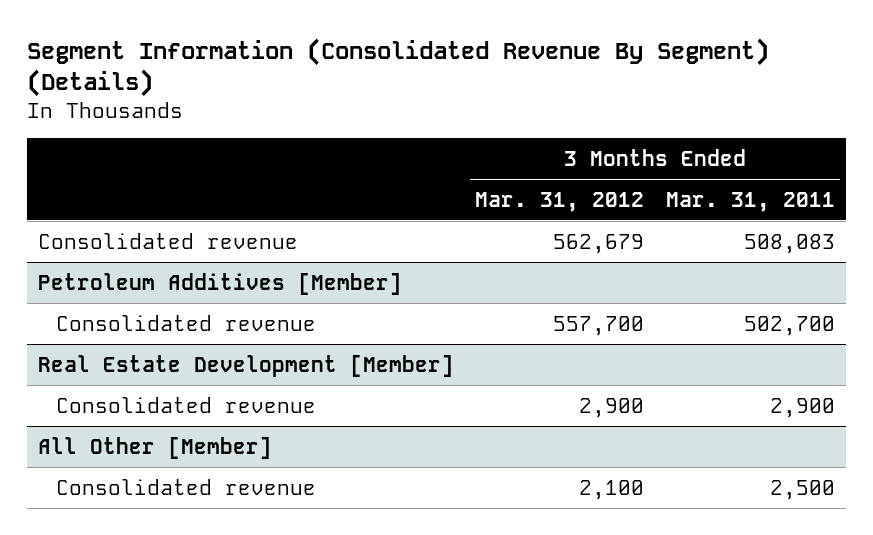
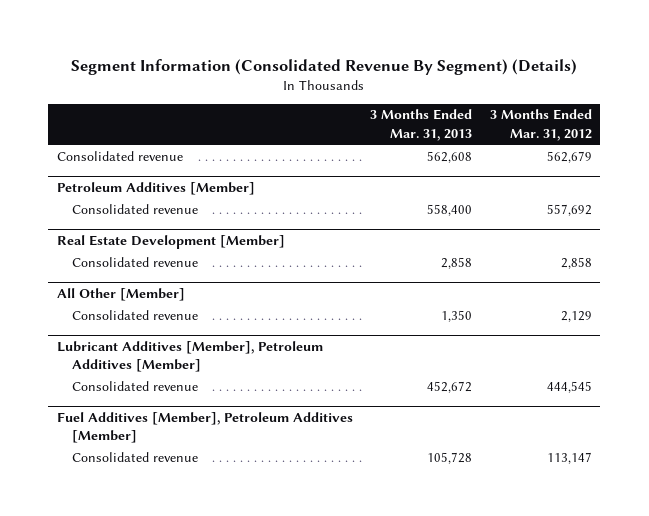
- | 3 Months Ended Mar. 31, 2012 | 3 Months Ended Mar. 31, 2011
+ | 3 Months Ended Mar. 31, 2013 | 3 Months Ended Mar. 31, 2012
@ Petroleum Additives [Member]
- Consolidated revenue | 557,700 | 502,700
+ Consolidated revenue | 558,400 | 557,692
@ Real Estate Development [Member]
- Consolidated revenue | 2,900 | 2,900
+ Consolidated revenue | 2,858 | 2,858
@ All Other [Member]
- Consolidated revenue | 2,100 | 2,500
+ Consolidated revenue | 1,350 | 2,129
+ Lubricant Additives [Member], Petroleum Additives [Member]
+ Consolidated revenue | 452,672 | 444,545
+ Fuel Additives [Member], Petroleum Additives [Member]
+ Consolidated revenue | 105,728 | 113,147

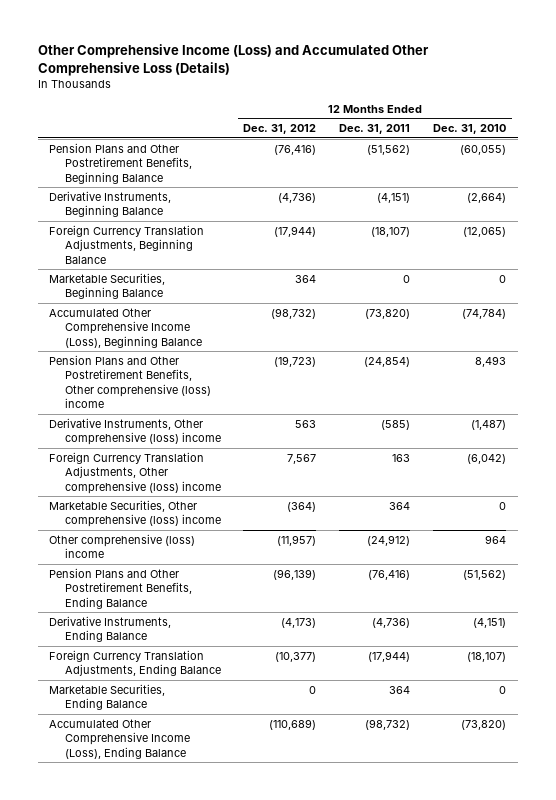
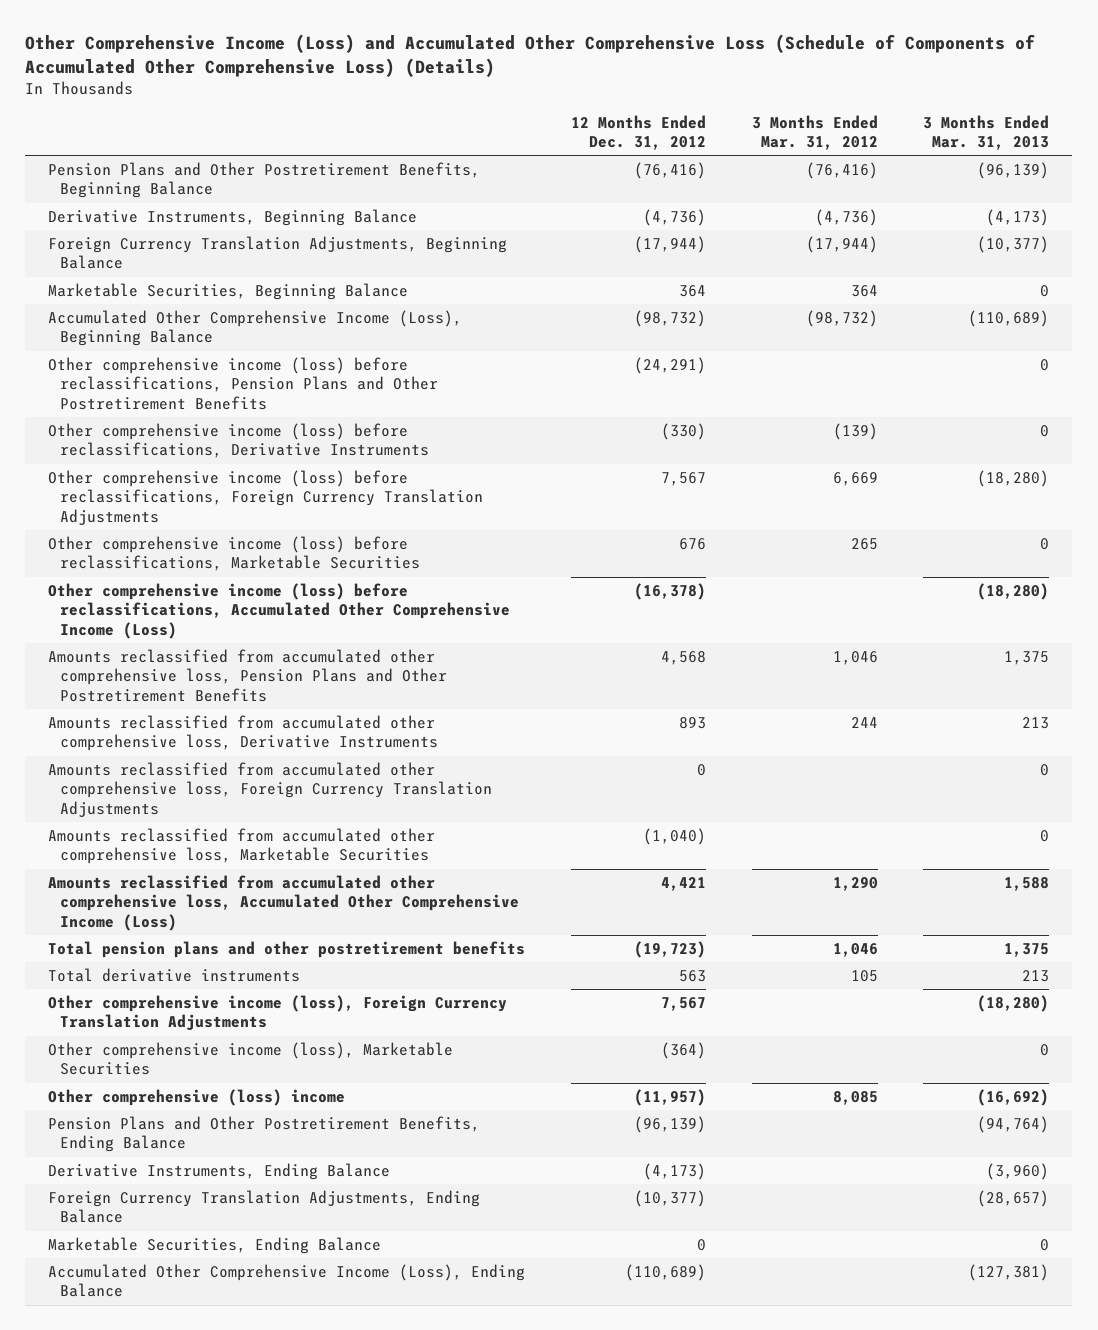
- Other Comprehensive Income (Loss) and Accumulated Other Comprehensive Loss (Details)
+ Other Comprehensive Income (Loss) and Accumulated Other Comprehensive Loss (Schedule of Components of Accumulated Other Comprehensive Loss) (Details)
- | 12 Months Ended Dec. 31, 2012 | 12 Months Ended Dec. 31, 2011 | 12 Months Ended Dec. 31, 2010
+ | 12 Months Ended Dec. 31, 2012 | 3 Months Ended Mar. 31, 2012 | 3 Months Ended Mar. 31, 2013
- Pension Plans and Other Postretirement Benefits, Other comprehensive (loss) income | (19,723) | (24,854) | 8,493
- Derivative Instruments, Other comprehensive (loss) income | 563 | (585) | (1,487)
- Foreign Currency Translation Adjustments, Other comprehensive (loss) income | 7,567 | 163 | (6,042)
- Marketable Securities, Other comprehensive (loss) income | (364) | 364 | 0
+ Other comprehensive income (loss) before reclassifications, Pension Plans and Other Postretirement Benefits | (24,291) | | 0
+ Other comprehensive income (loss) before reclassifications, Derivative Instruments | (330) | (139) | 0
+ Other comprehensive income (loss) before reclassifications, Foreign Currency Translation Adjustments | 7,567 | 6,669 | (18,280)
+ Other comprehensive income (loss) before reclassifications, Marketable Securities | 676 | 265 | 0
+ Other comprehensive income (loss) before reclassifications, Accumulated Other Comprehensive Income (Loss) | (16,378) | | (18,280)
+ Amounts reclassified from accumulated other comprehensive loss, Pension Plans and Other Postretirement Benefits | 4,568 | 1,046 | 1,375
+ Amounts reclassified from accumulated other comprehensive loss, Derivative Instruments | 893 | 244 | 213
+ Amounts reclassified from accumulated other comprehensive loss, Foreign Currency Translation Adjustments | 0 | | 0
+ Amounts reclassified from accumulated other comprehensive loss, Marketable Securities | (1,040) | | 0
+ Amounts reclassified from accumulated other comprehensive loss, Accumulated Other Comprehensive Income (Loss) | 4,421 | 1,290 | 1,588
+ Total pension plans and other postretirement benefits | (19,723) | 1,046 | 1,375
+ Total derivative instruments | 563 | 105 | 213
+ Other comprehensive income (loss), Foreign Currency Translation Adjustments | 7,567 | | (18,280)
+ Other comprehensive income (loss), Marketable Securities | (364) | | 0

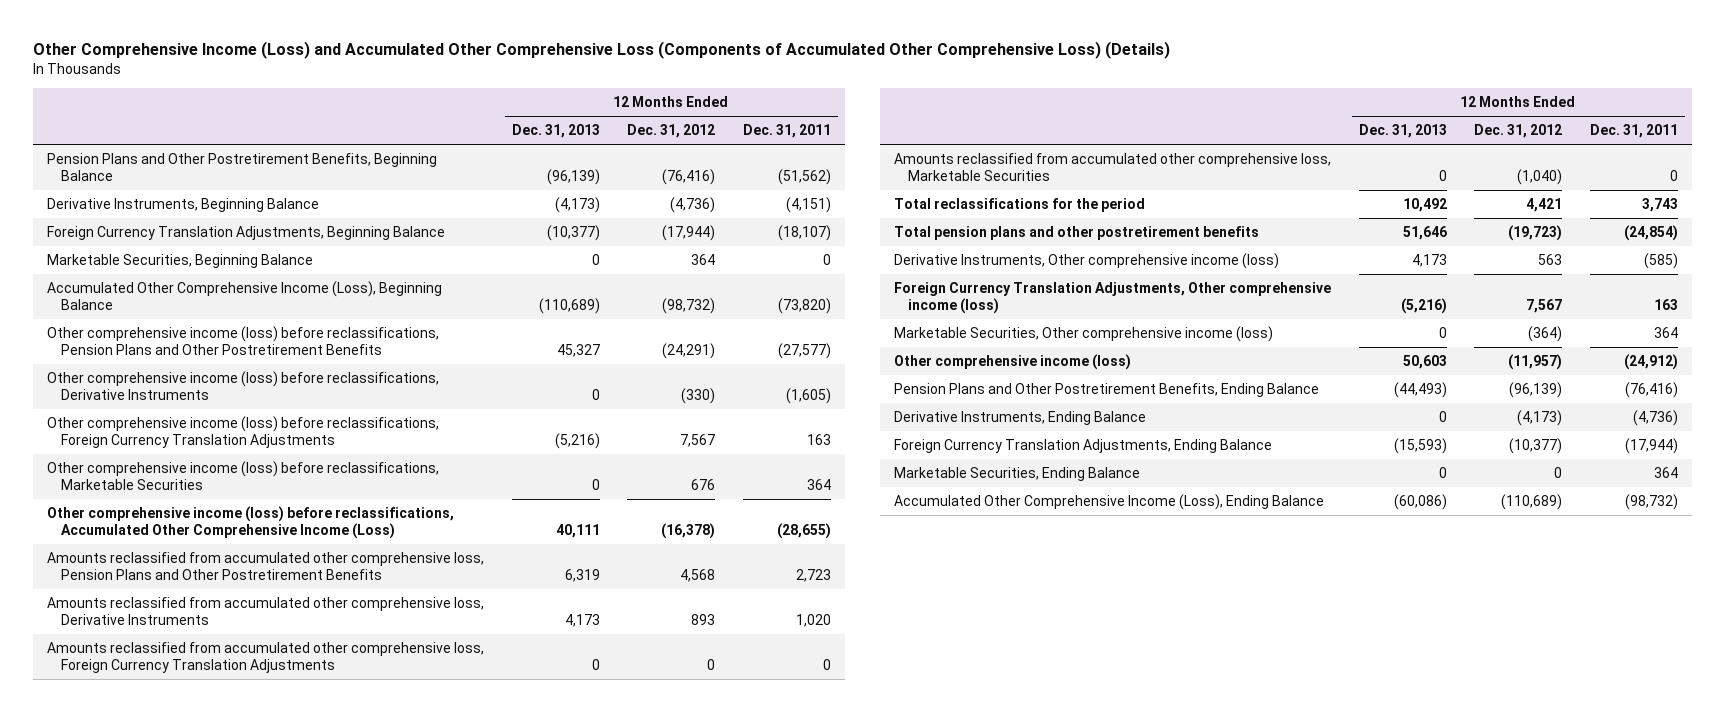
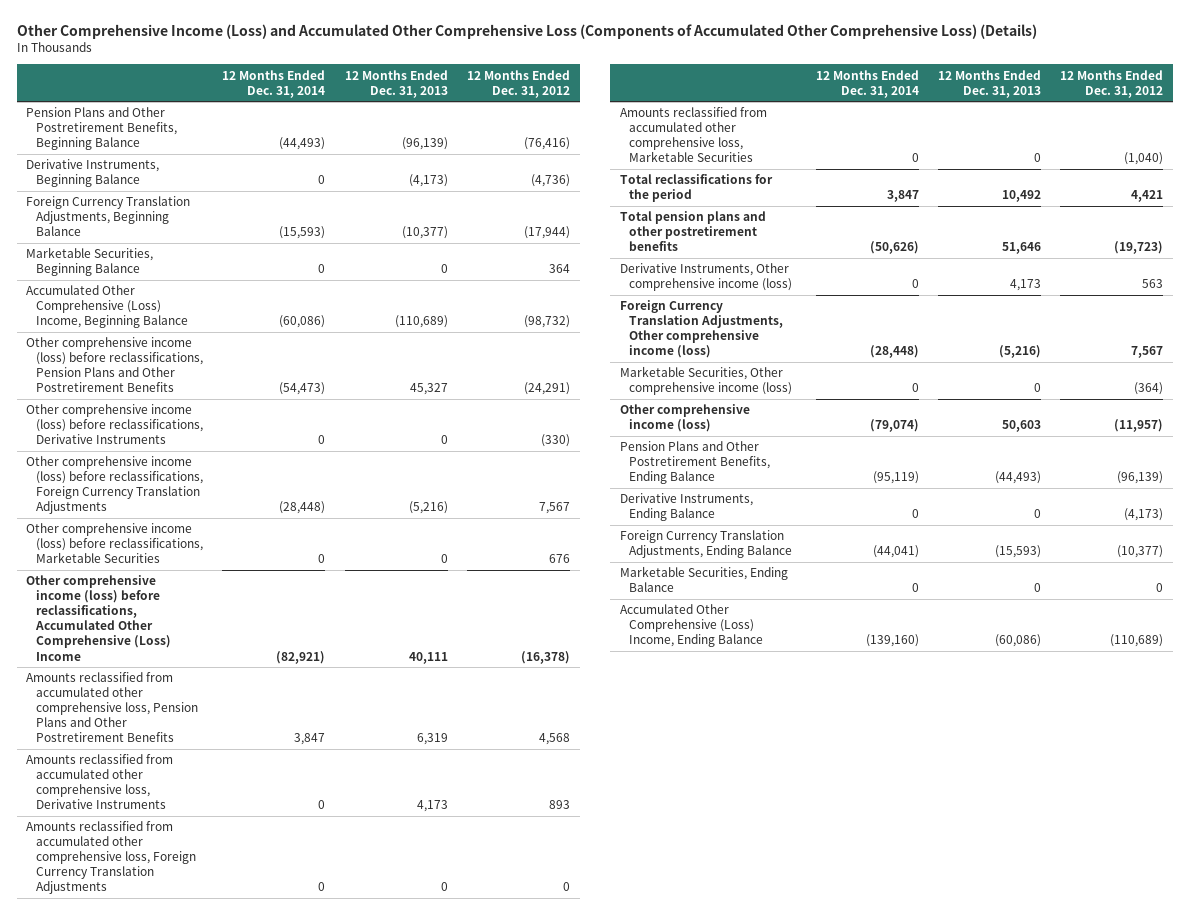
- | 12 Months Ended Dec. 31, 2013 | 12 Months Ended Dec. 31, 2012 | 12 Months Ended Dec. 31, 2011
+ | 12 Months Ended Dec. 31, 2014 | 12 Months Ended Dec. 31, 2013 | 12 Months Ended Dec. 31, 2012
- Accumulated Other Comprehensive Income (Loss), Beginning Balance | (110,689) | (98,732) | (73,820)
+ Accumulated Other Comprehensive (Loss) Income, Beginning Balance | (60,086) | (110,689) | (98,732)
- Other comprehensive income (loss) before reclassifications, Accumulated Other Comprehensive Income (Loss) | 40,111 | (16,378) | (28,655)
+ Other comprehensive income (loss) before reclassifications, Accumulated Other Comprehensive (Loss) Income | (82,921) | 40,111 | (16,378)
- Accumulated Other Comprehensive Income (Loss), Ending Balance | (60,086) | (110,689) | (98,732)
+ Accumulated Other Comprehensive (Loss) Income, Ending Balance | (139,160) | (60,086) | (110,689)

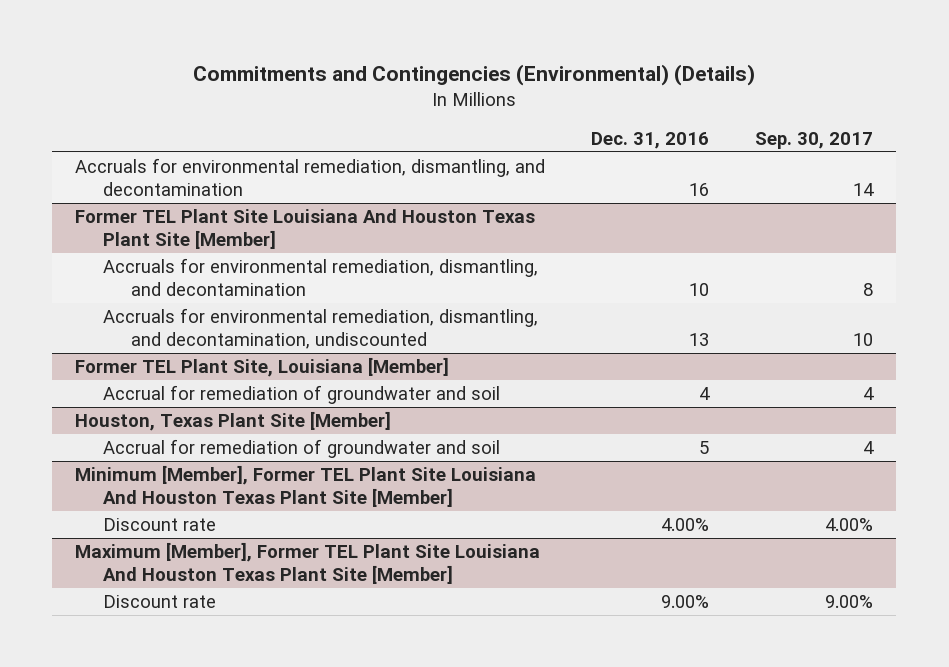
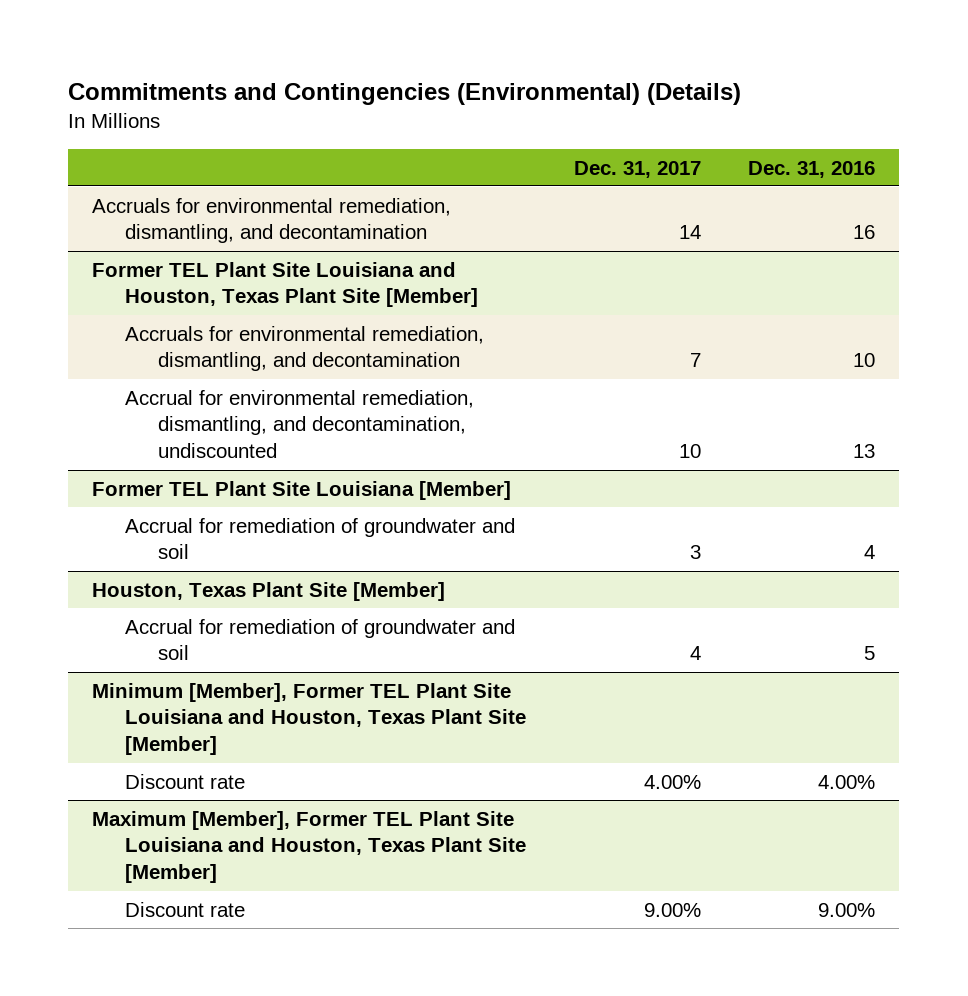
- | Dec. 31, 2016 | Sep. 30, 2017
+ | Dec. 31, 2017 | Dec. 31, 2016
- Former TEL Plant Site Louisiana And Houston Texas Plant Site [Member]
+ Former TEL Plant Site Louisiana and Houston, Texas Plant Site [Member]
- Accruals for environmental remediation, dismantling, and decontamination, undiscounted | 13 | 10
- Former TEL Plant Site, Louisiana [Member]
+ Accrual for environmental remediation, dismantling, and decontamination, undiscounted | 10 | 13
+ Former TEL Plant Site Louisiana [Member]
- Minimum [Member], Former TEL Plant Site Louisiana And Houston Texas Plant Site [Member]
+ Minimum [Member], Former TEL Plant Site Louisiana and Houston, Texas Plant Site [Member]
- Maximum [Member], Former TEL Plant Site Louisiana And Houston Texas Plant Site [Member]
+ Maximum [Member], Former TEL Plant Site Louisiana and Houston, Texas Plant Site [Member]

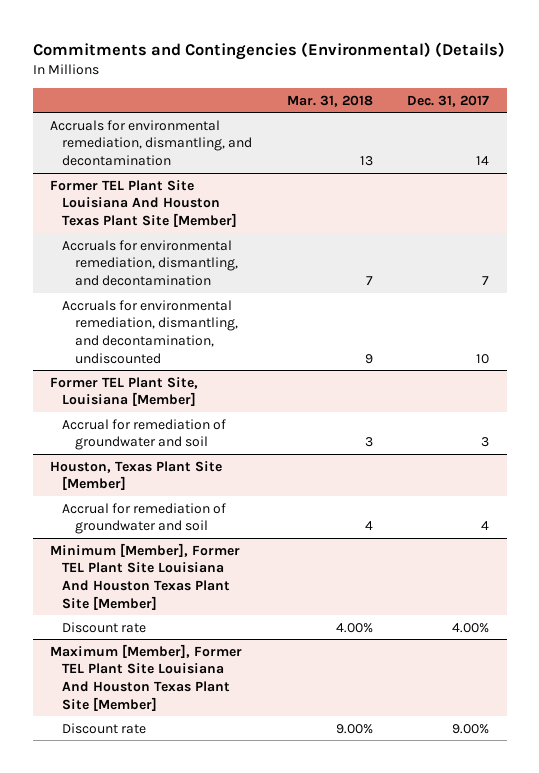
- | Dec. 31, 2017 | Dec. 31, 2016
+ | Mar. 31, 2018 | Dec. 31, 2017
- Former TEL Plant Site Louisiana and Houston, Texas Plant Site [Member]
+ Former TEL Plant Site Louisiana And Houston Texas Plant Site [Member]
- Accrual for environmental remediation, dismantling, and decontamination, undiscounted | 10 | 13
- Former TEL Plant Site Louisiana [Member]
+ Accruals for environmental remediation, dismantling, and decontamination, undiscounted | 9 | 10
+ Former TEL Plant Site, Louisiana [Member]
- Minimum [Member], Former TEL Plant Site Louisiana and Houston, Texas Plant Site [Member]
+ Minimum [Member], Former TEL Plant Site Louisiana And Houston Texas Plant Site [Member]
- Maximum [Member], Former TEL Plant Site Louisiana and Houston, Texas Plant Site [Member]
+ Maximum [Member], Former TEL Plant Site Louisiana And Houston Texas Plant Site [Member]

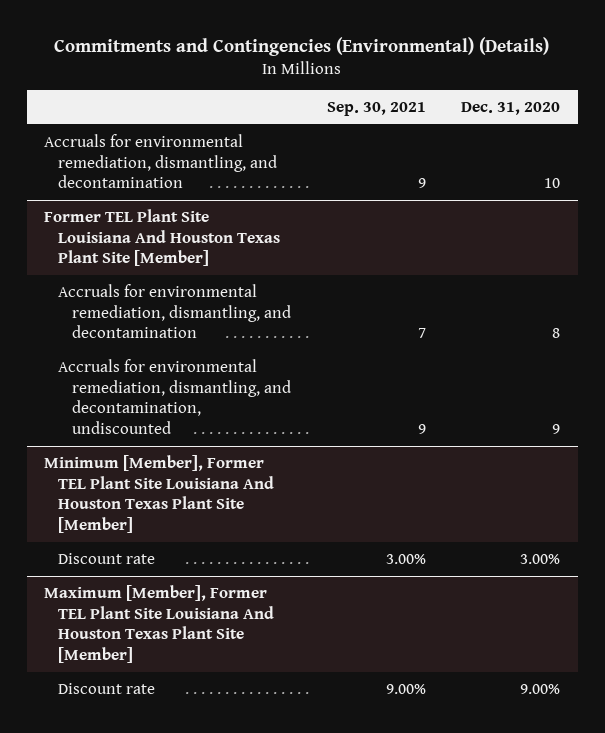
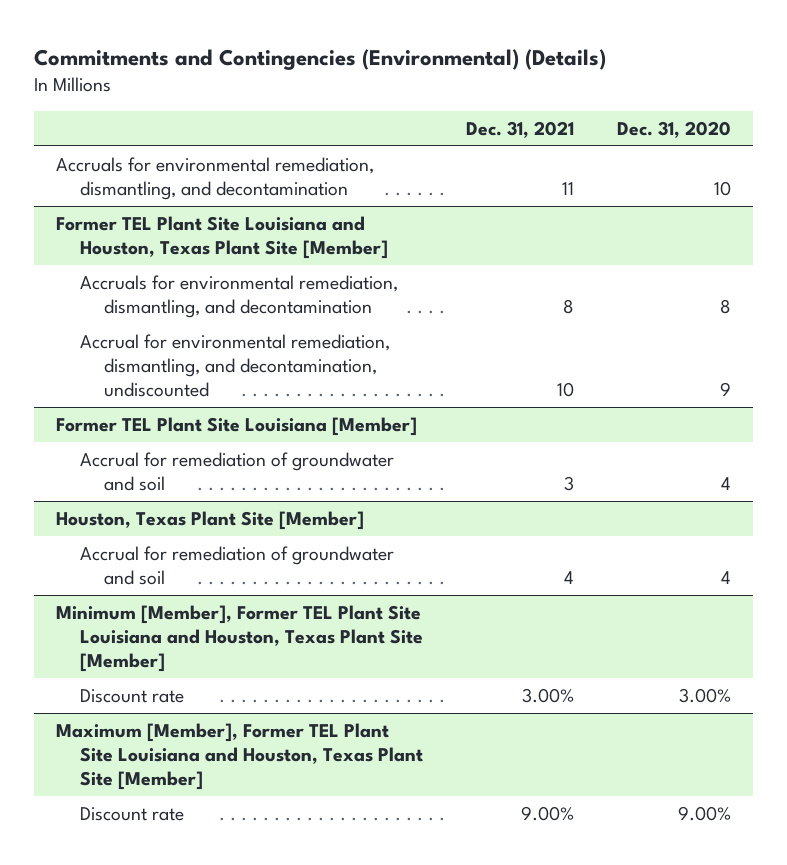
- | Sep. 30, 2021 | Dec. 31, 2020
+ | Dec. 31, 2021 | Dec. 31, 2020
- Former TEL Plant Site Louisiana And Houston Texas Plant Site [Member]
+ Former TEL Plant Site Louisiana and Houston, Texas Plant Site [Member]
- Accruals for environmental remediation, dismantling, and decontamination, undiscounted | 9 | 9
- Minimum [Member], Former TEL Plant Site Louisiana And Houston Texas Plant Site [Member]
+ Accrual for environmental remediation, dismantling, and decontamination, undiscounted | 10 | 9
+ Former TEL Plant Site Louisiana [Member]
+ Accrual for remediation of groundwater and soil | 3 | 4
+ Houston, Texas Plant Site [Member]
+ Accrual for remediation of groundwater and soil | 4 | 4
+ Minimum [Member], Former TEL Plant Site Louisiana and Houston, Texas Plant Site [Member]
- Maximum [Member], Former TEL Plant Site Louisiana And Houston Texas Plant Site [Member]
+ Maximum [Member], Former TEL Plant Site Louisiana and Houston, Texas Plant Site [Member]

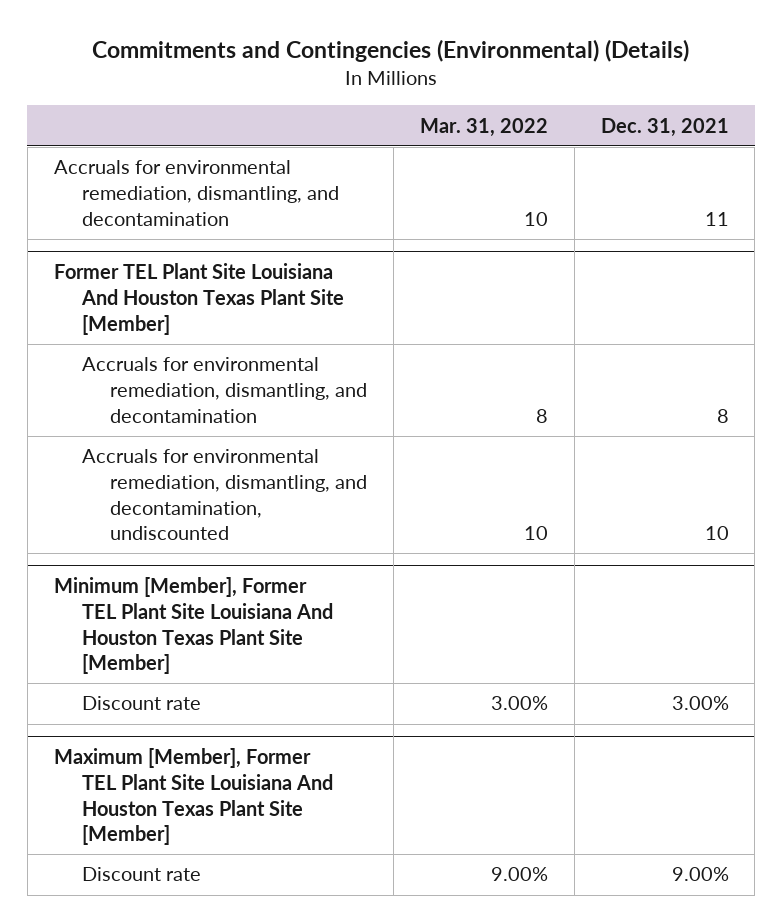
- | Dec. 31, 2021 | Dec. 31, 2020
+ | Mar. 31, 2022 | Dec. 31, 2021
- Former TEL Plant Site Louisiana and Houston, Texas Plant Site [Member]
+ Former TEL Plant Site Louisiana And Houston Texas Plant Site [Member]
- Accrual for environmental remediation, dismantling, and decontamination, undiscounted | 10 | 9
- Former TEL Plant Site Louisiana [Member]
- Accrual for remediation of groundwater and soil | 3 | 4
- Houston, Texas Plant Site [Member]
- Accrual for remediation of groundwater and soil | 4 | 4
- Minimum [Member], Former TEL Plant Site Louisiana and Houston, Texas Plant Site [Member]
+ Accruals for environmental remediation, dismantling, and decontamination, undiscounted | 10 | 10
+ Minimum [Member], Former TEL Plant Site Louisiana And Houston Texas Plant Site [Member]
- Maximum [Member], Former TEL Plant Site Louisiana and Houston, Texas Plant Site [Member]
+ Maximum [Member], Former TEL Plant Site Louisiana And Houston Texas Plant Site [Member]

